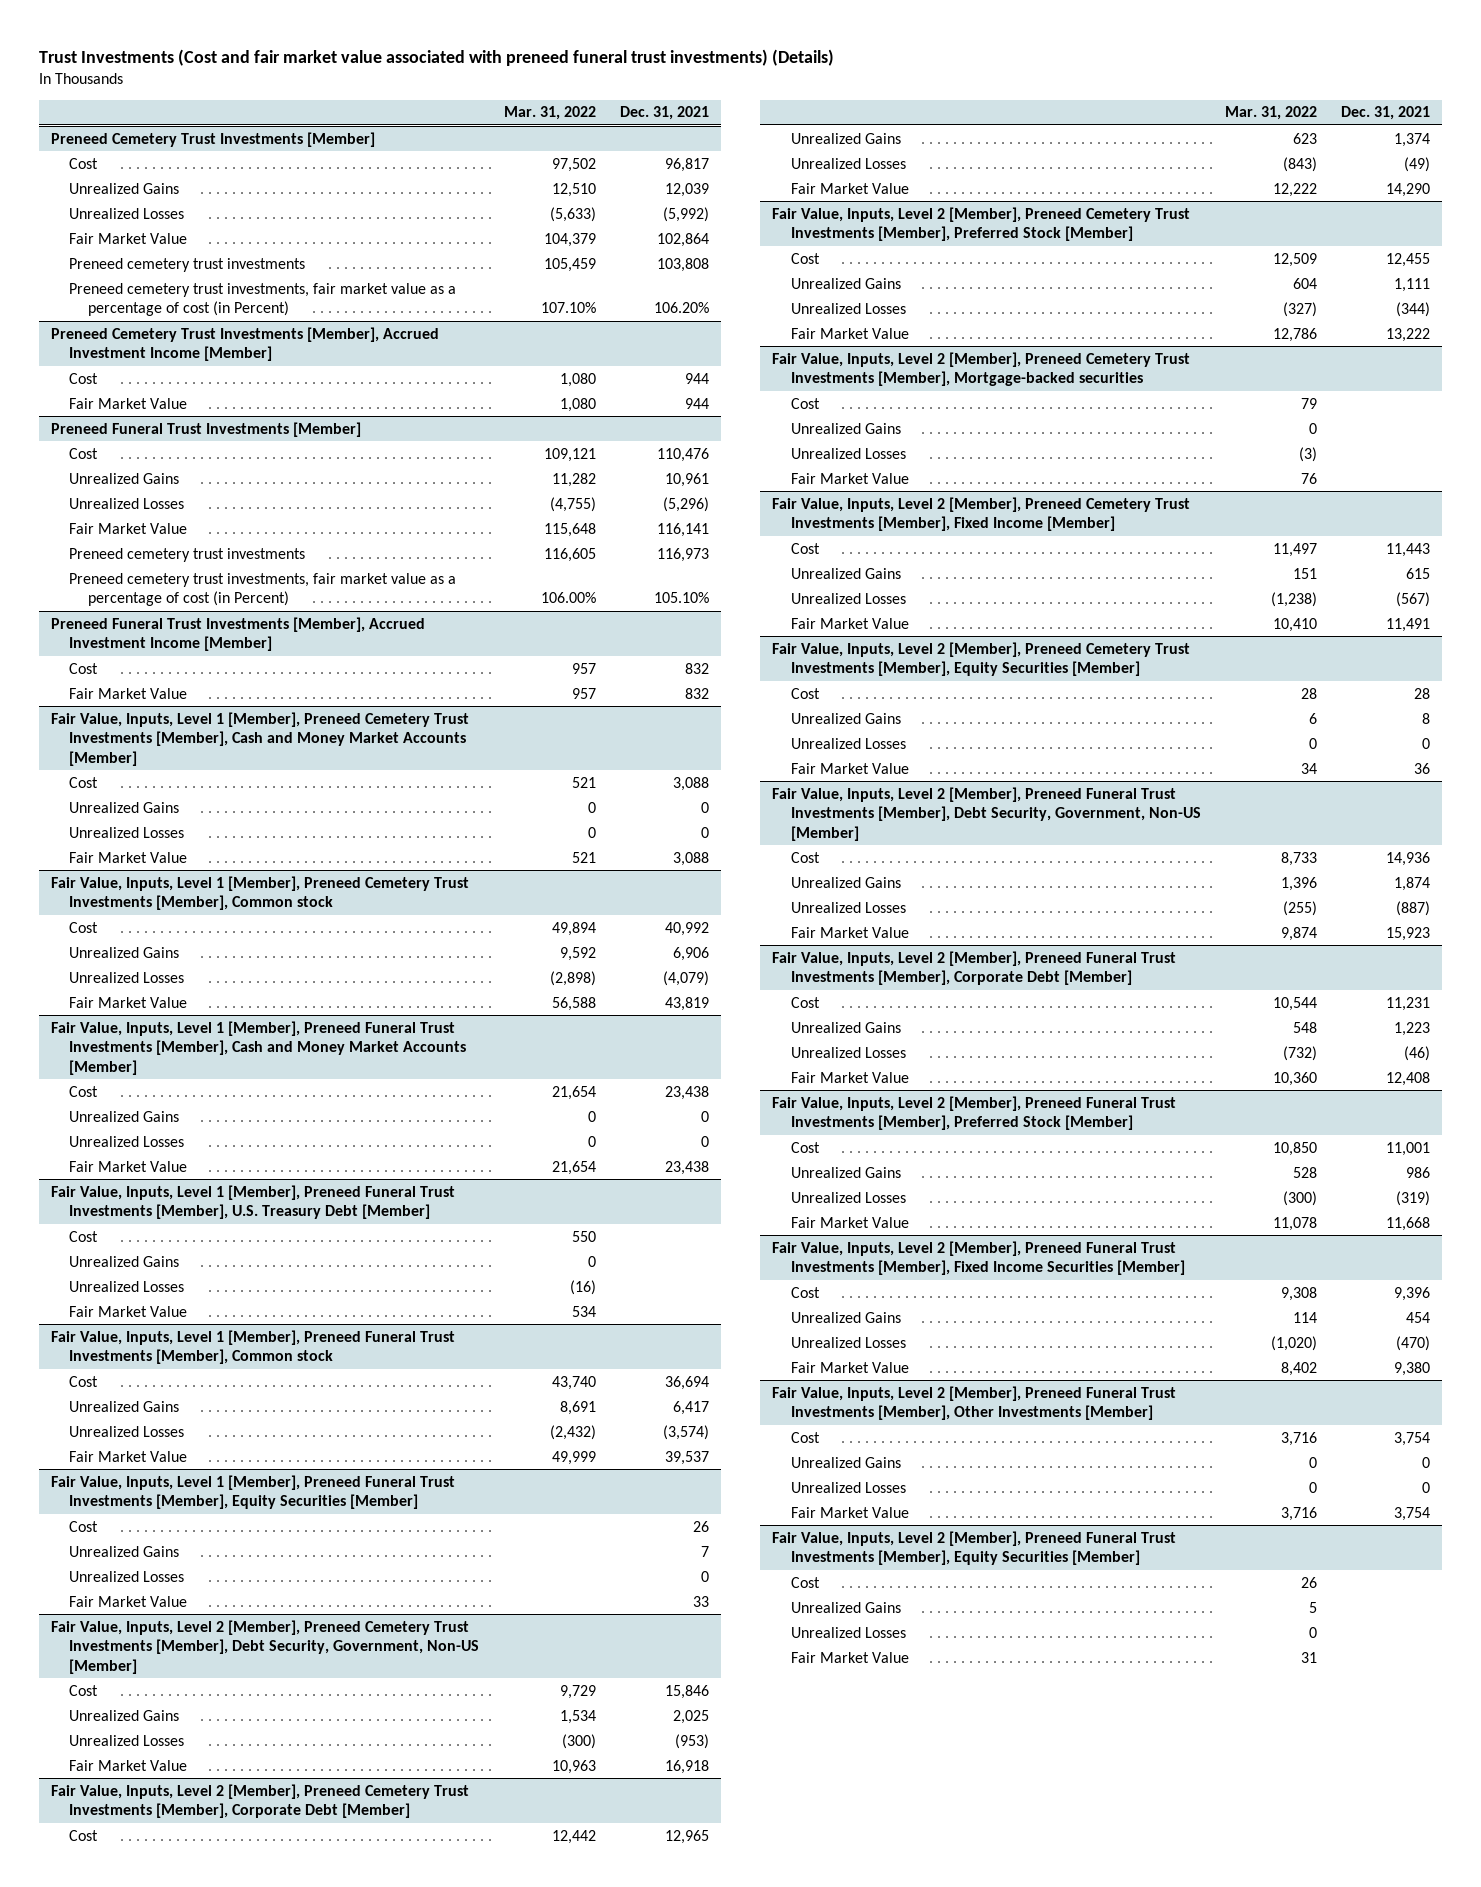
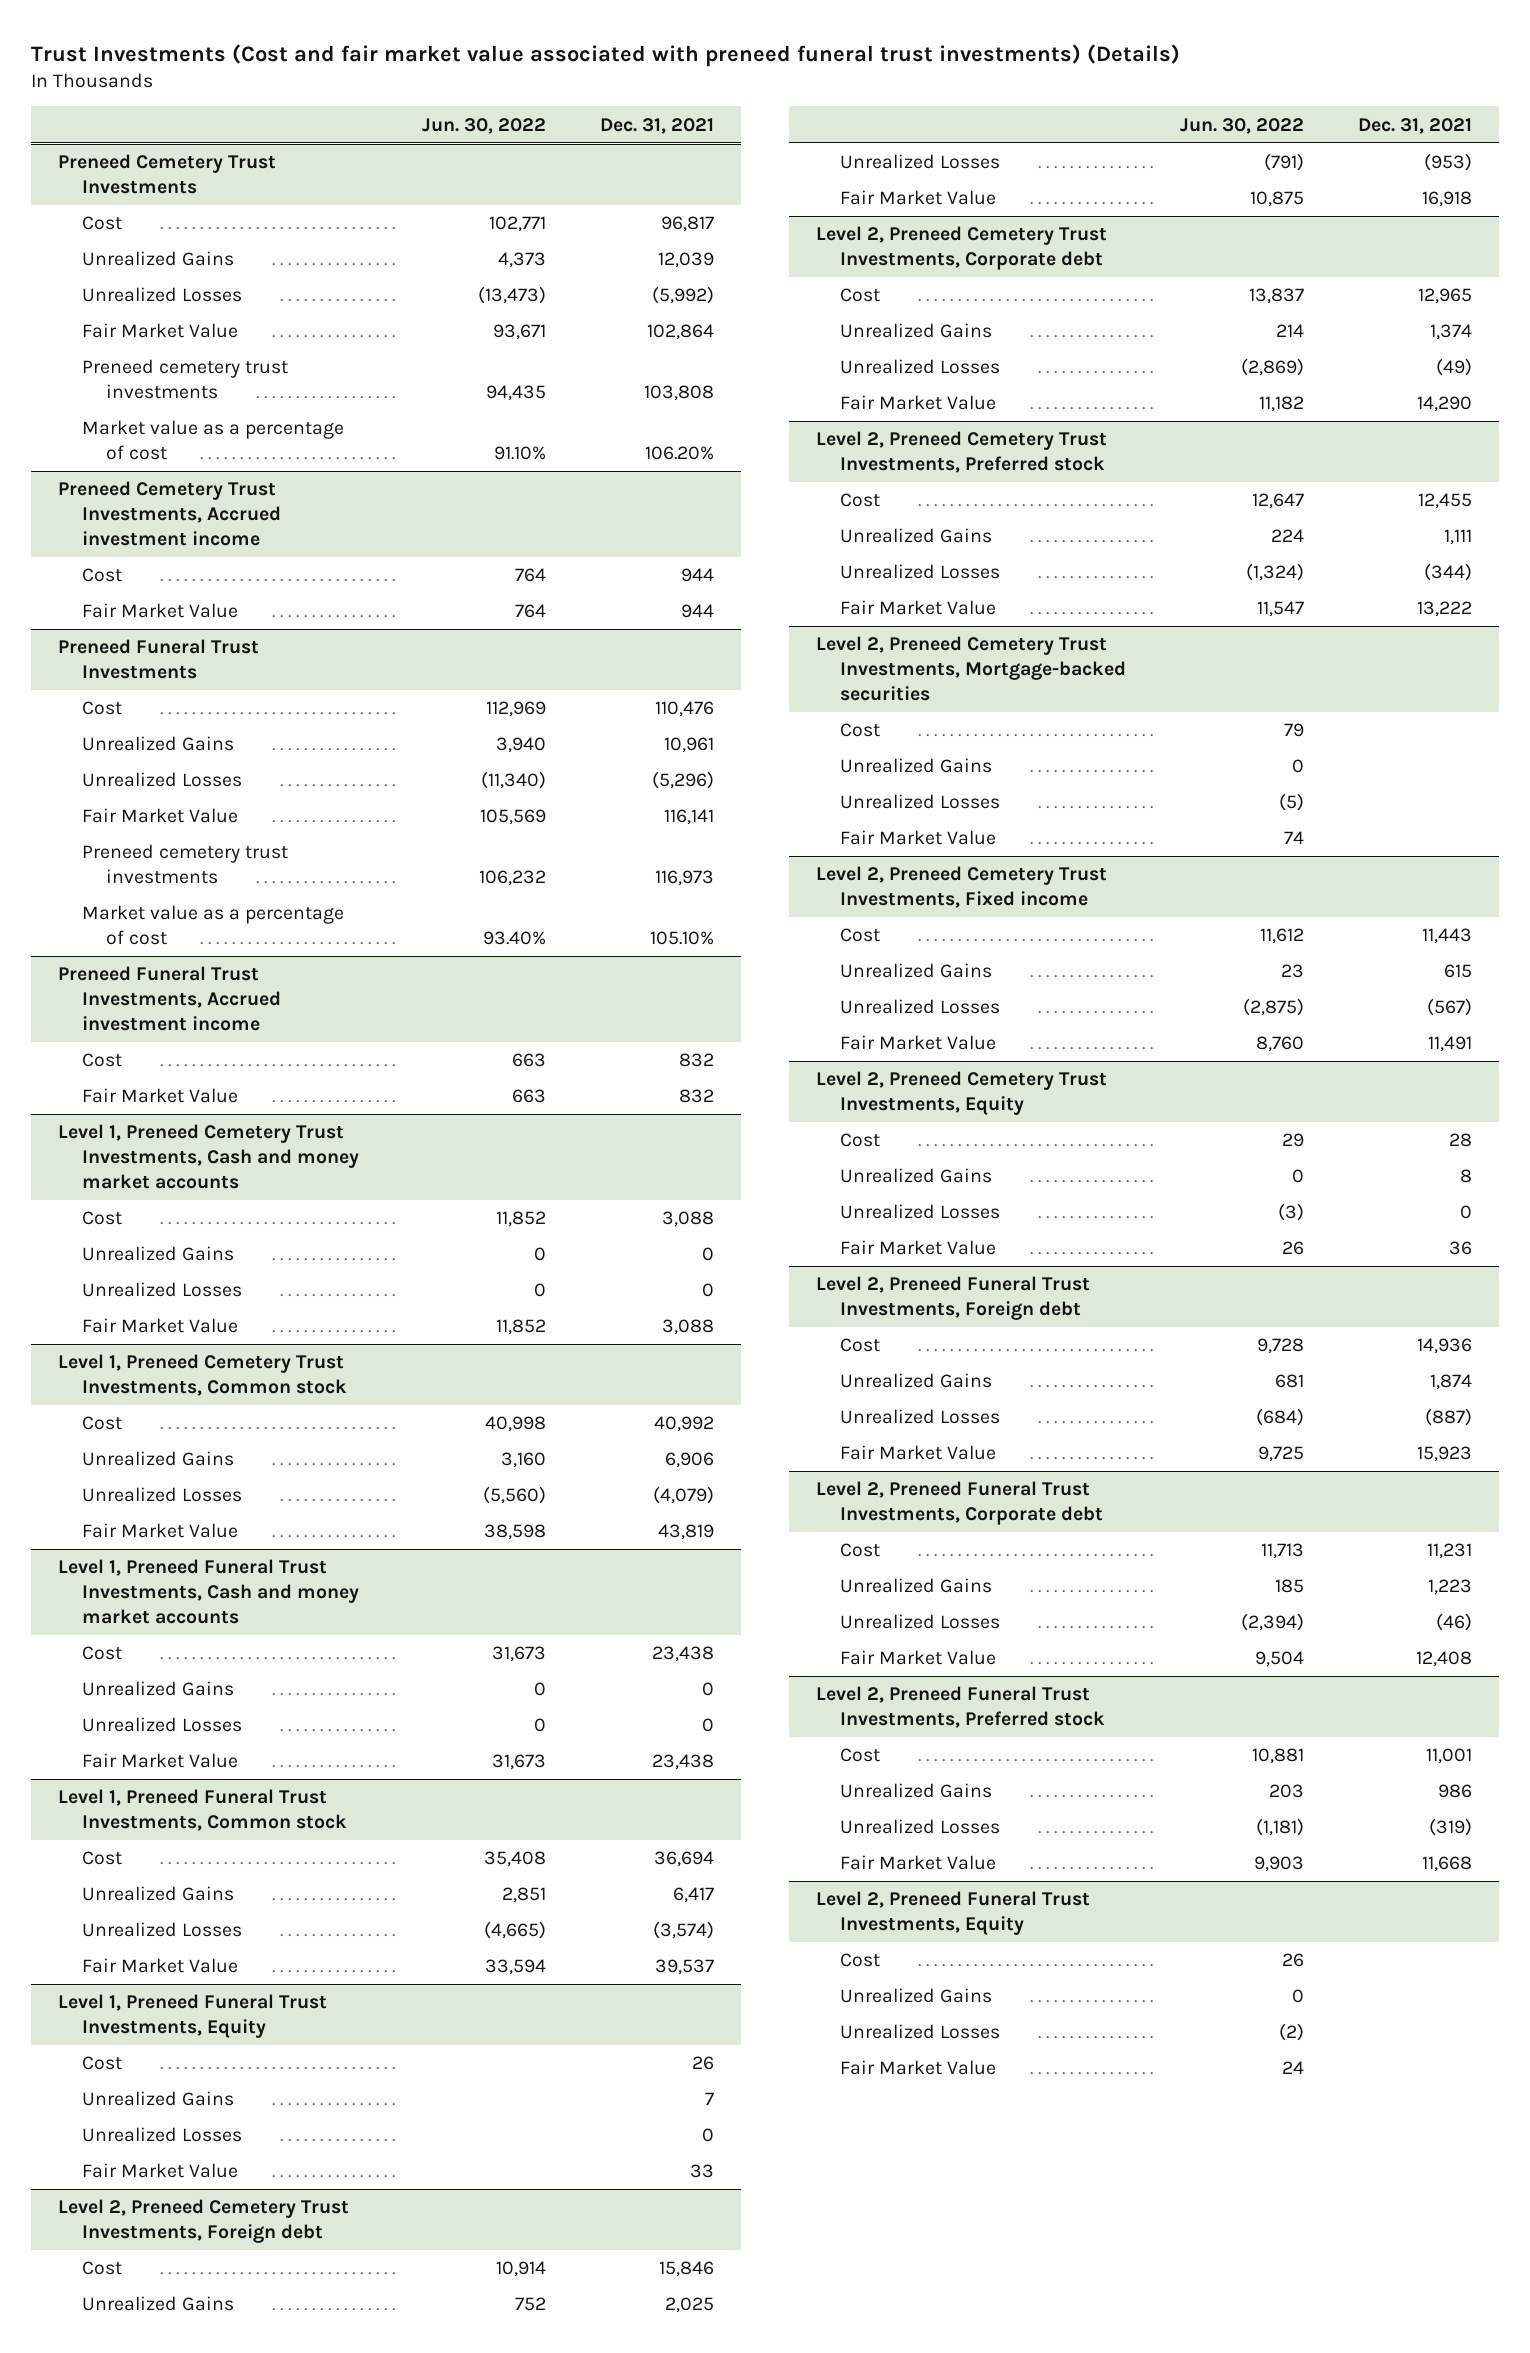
- | Mar. 31, 2022 | Dec. 31, 2021
+ | Jun. 30, 2022 | Dec. 31, 2021
- Preneed Cemetery Trust Investments [Member]
+ Preneed Cemetery Trust Investments
- Preneed cemetery trust investments, fair market value as a percentage of cost (in Percent) | 107.10% | 106.20%
- Preneed Cemetery Trust Investments [Member], Accrued Investment Income [Member]
+ Market value as a percentage of cost | 91.10% | 106.20%
+ Preneed Cemetery Trust Investments, Accrued investment income
- Preneed Funeral Trust Investments [Member]
+ Preneed Funeral Trust Investments
- Preneed cemetery trust investments, fair market value as a percentage of cost (in Percent) | 106.00% | 105.10%
- Preneed Funeral Trust Investments [Member], Accrued Investment Income [Member]
+ Market value as a percentage of cost | 93.40% | 105.10%
+ Preneed Funeral Trust Investments, Accrued investment income
- Fair Value, Inputs, Level 1 [Member], Preneed Cemetery Trust Investments [Member], Cash and Money Market Accounts [Member]
+ Level 1, Preneed Cemetery Trust Investments, Cash and money market accounts
- Fair Value, Inputs, Level 1 [Member], Preneed Cemetery Trust Investments [Member], Common stock
+ Level 1, Preneed Cemetery Trust Investments, Common stock
- Fair Value, Inputs, Level 1 [Member], Preneed Funeral Trust Investments [Member], Cash and Money Market Accounts [Member]
+ Level 1, Preneed Funeral Trust Investments, Cash and money market accounts
- Fair Value, Inputs, Level 1 [Member], Preneed Funeral Trust Investments [Member], U.S. Treasury Debt [Member]
- Cost | 550 |
- Unrealized Gains | 0 |
- Unrealized Losses | (16) |
- Fair Market Value | 534 |
- Fair Value, Inputs, Level 1 [Member], Preneed Funeral Trust Investments [Member], Common stock
+ Level 1, Preneed Funeral Trust Investments, Common stock
- Fair Value, Inputs, Level 1 [Member], Preneed Funeral Trust Investments [Member], Equity Securities [Member]
+ Level 1, Preneed Funeral Trust Investments, Equity
- Fair Value, Inputs, Level 2 [Member], Preneed Cemetery Trust Investments [Member], Debt Security, Government, Non-US [Member]
+ Level 2, Preneed Cemetery Trust Investments, Foreign debt
- Fair Value, Inputs, Level 2 [Member], Preneed Cemetery Trust Investments [Member], Corporate Debt [Member]
+ Level 2, Preneed Cemetery Trust Investments, Corporate debt
- Fair Value, Inputs, Level 2 [Member], Preneed Cemetery Trust Investments [Member], Preferred Stock [Member]
+ Level 2, Preneed Cemetery Trust Investments, Preferred stock
- Fair Value, Inputs, Level 2 [Member], Preneed Cemetery Trust Investments [Member], Mortgage-backed securities
+ Level 2, Preneed Cemetery Trust Investments, Mortgage-backed securities
- Fair Value, Inputs, Level 2 [Member], Preneed Cemetery Trust Investments [Member], Fixed Income [Member]
+ Level 2, Preneed Cemetery Trust Investments, Fixed income
- Fair Value, Inputs, Level 2 [Member], Preneed Cemetery Trust Investments [Member], Equity Securities [Member]
+ Level 2, Preneed Cemetery Trust Investments, Equity
- Fair Value, Inputs, Level 2 [Member], Preneed Funeral Trust Investments [Member], Debt Security, Government, Non-US [Member]
+ Level 2, Preneed Funeral Trust Investments, Foreign debt
- Fair Value, Inputs, Level 2 [Member], Preneed Funeral Trust Investments [Member], Corporate Debt [Member]
+ Level 2, Preneed Funeral Trust Investments, Corporate debt
- Fair Value, Inputs, Level 2 [Member], Preneed Funeral Trust Investments [Member], Preferred Stock [Member]
+ Level 2, Preneed Funeral Trust Investments, Preferred stock
- Fair Value, Inputs, Level 2 [Member], Preneed Funeral Trust Investments [Member], Fixed Income Securities [Member]
- Cost | 9,308 | 9,396
- Unrealized Gains | 114 | 454
- Unrealized Losses | (1,020) | (470)
- Fair Market Value | 8,402 | 9,380
- Fair Value, Inputs, Level 2 [Member], Preneed Funeral Trust Investments [Member], Other Investments [Member]
- Cost | 3,716 | 3,754
- Unrealized Gains | 0 | 0
- Unrealized Losses | 0 | 0
- Fair Market Value | 3,716 | 3,754
- Fair Value, Inputs, Level 2 [Member], Preneed Funeral Trust Investments [Member], Equity Securities [Member]
+ Level 2, Preneed Funeral Trust Investments, Equity

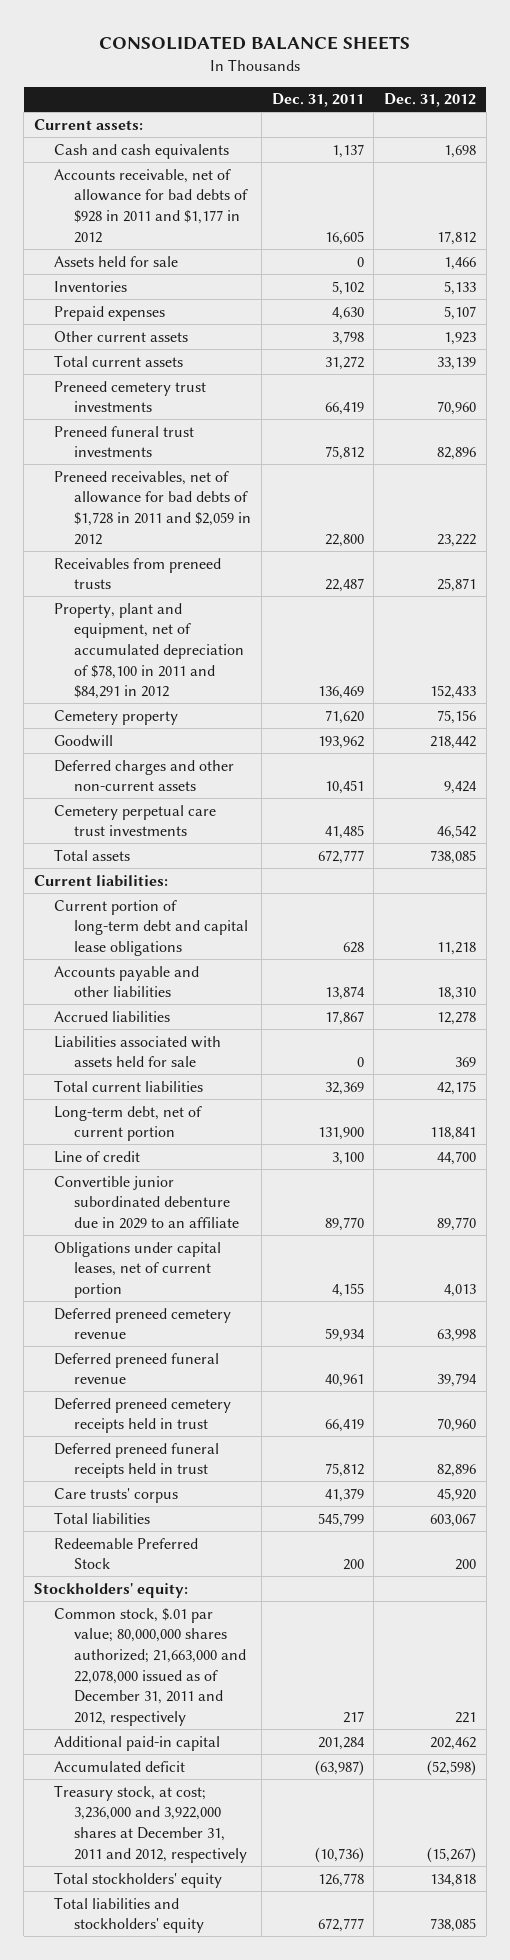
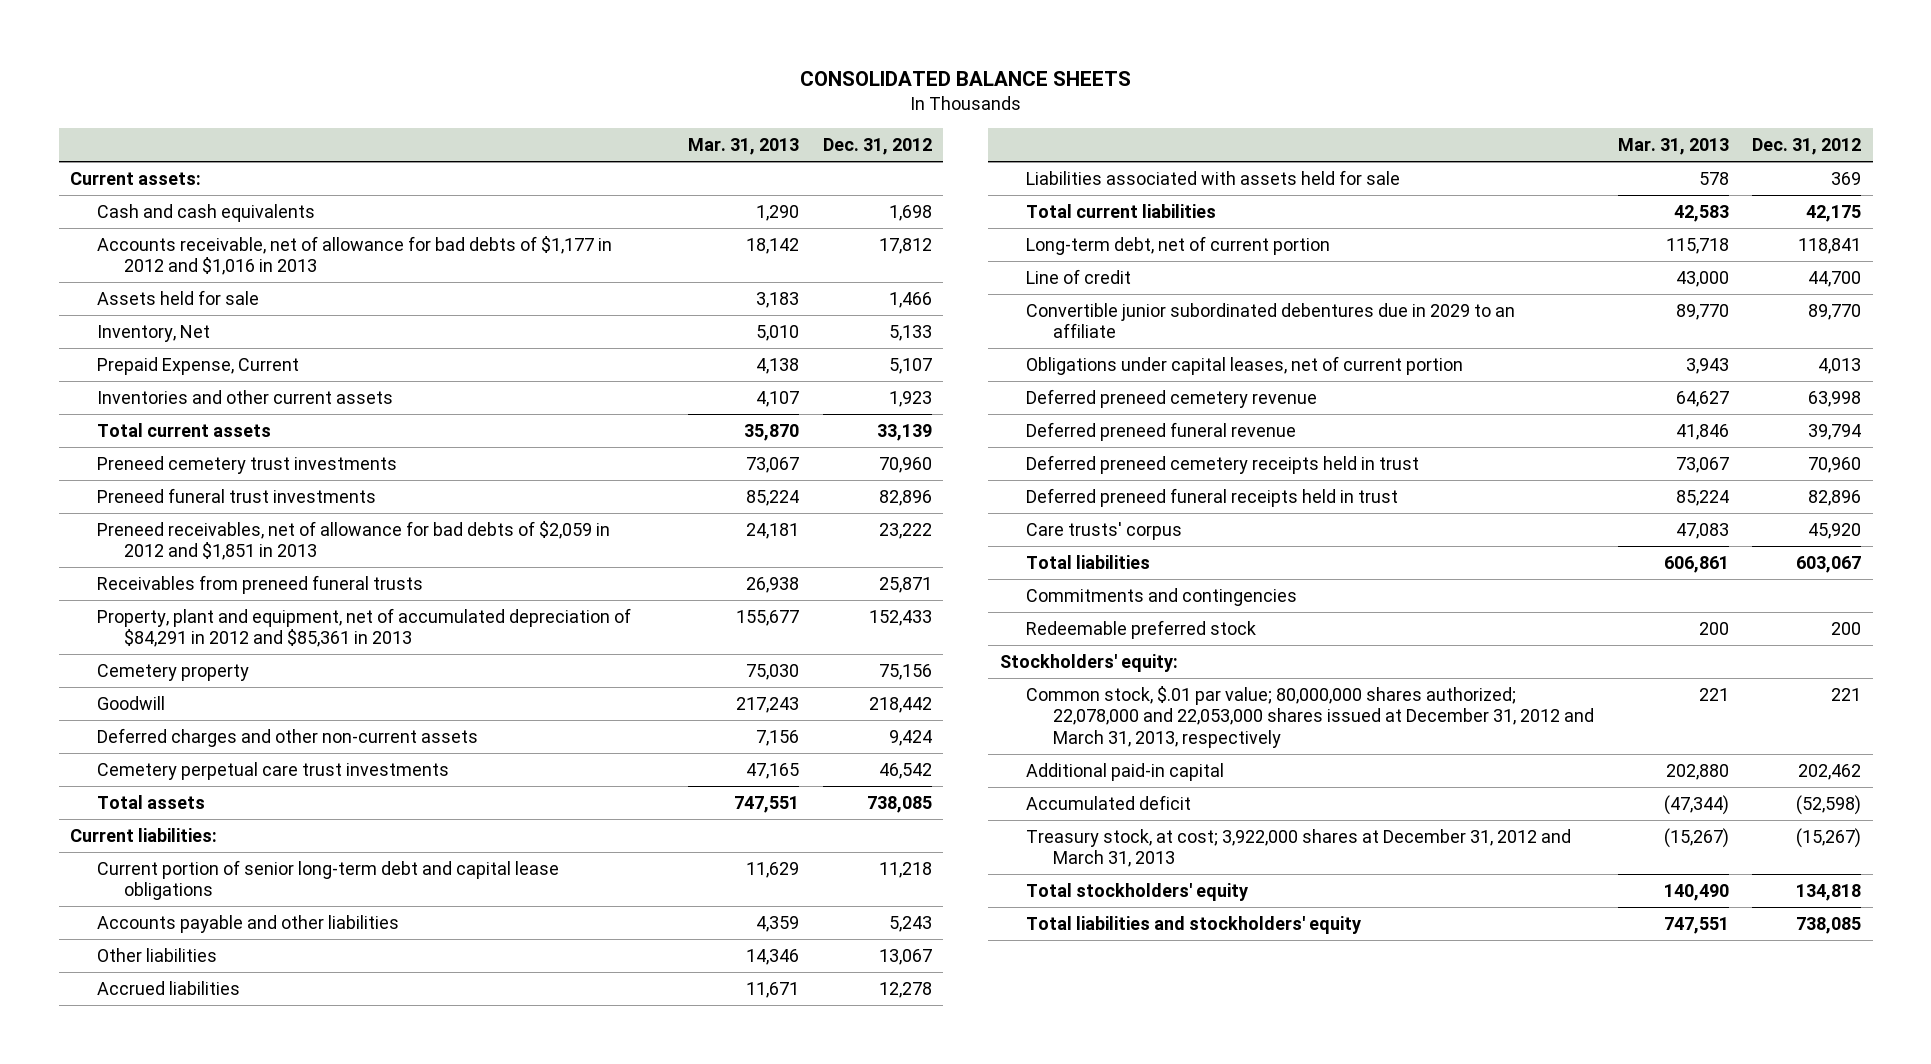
- | Dec. 31, 2011 | Dec. 31, 2012
+ | Mar. 31, 2013 | Dec. 31, 2012
- Accounts receivable, net of allowance for bad debts of $928 in 2011 and $1,177 in 2012 | 16,605 | 17,812
+ Accounts receivable, net of allowance for bad debts of $1,177 in 2012 and $1,016 in 2013 | 18,142 | 17,812
- Inventories | 5,102 | 5,133
- Prepaid expenses | 4,630 | 5,107
- Other current assets | 3,798 | 1,923
+ Inventory, Net | 5,010 | 5,133
+ Prepaid Expense, Current | 4,138 | 5,107
+ Inventories and other current assets | 4,107 | 1,923
- Preneed receivables, net of allowance for bad debts of $1,728 in 2011 and $2,059 in 2012 | 22,800 | 23,222
- Receivables from preneed trusts | 22,487 | 25,871
- Property, plant and equipment, net of accumulated depreciation of $78,100 in 2011 and $84,291 in 2012 | 136,469 | 152,433
+ Preneed receivables, net of allowance for bad debts of $2,059 in 2012 and $1,851 in 2013 | 24,181 | 23,222
+ Receivables from preneed funeral trusts | 26,938 | 25,871
+ Property, plant and equipment, net of accumulated depreciation of $84,291 in 2012 and $85,361 in 2013 | 155,677 | 152,433
- Current portion of long-term debt and capital lease obligations | 628 | 11,218
- Accounts payable and other liabilities | 13,874 | 18,310
+ Current portion of senior long-term debt and capital lease obligations | 11,629 | 11,218
+ Accounts payable and other liabilities | 4,359 | 5,243
+ Other liabilities | 14,346 | 13,067
- Convertible junior subordinated debenture due in 2029 to an affiliate | 89,770 | 89,770
+ Convertible junior subordinated debentures due in 2029 to an affiliate | 89,770 | 89,770
- Redeemable Preferred Stock | 200 | 200
+ Commitments and contingencies
+ Redeemable preferred stock | 200 | 200
- Common stock, $.01 par value; 80,000,000 shares authorized; 21,663,000 and 22,078,000 issued as of December 31, 2011 and 2012, respectively | 217 | 221
+ Common stock, $.01 par value; 80,000,000 shares authorized; 22,078,000 and 22,053,000 shares issued at December 31, 2012 and March 31, 2013, respectively | 221 | 221
- Treasury stock, at cost; 3,236,000 and 3,922,000 shares at December 31, 2011 and 2012, respectively | (10,736) | (15,267)
+ Treasury stock, at cost; 3,922,000 shares at December 31, 2012 and March 31, 2013 | (15,267) | (15,267)

